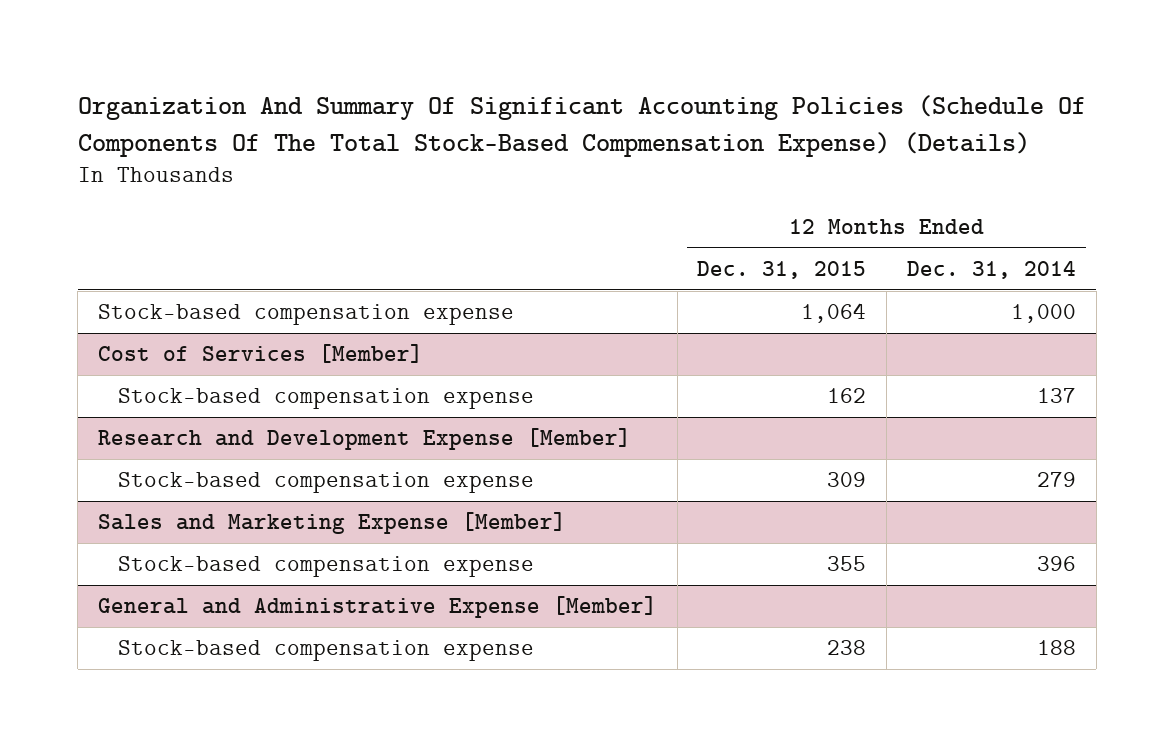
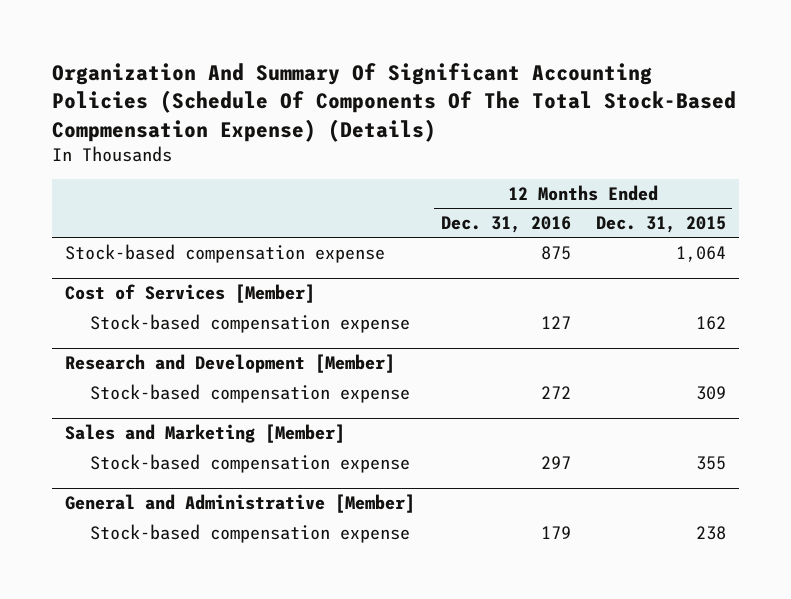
- | 12 Months Ended Dec. 31, 2015 | 12 Months Ended Dec. 31, 2014
+ | 12 Months Ended Dec. 31, 2016 | 12 Months Ended Dec. 31, 2015
- Research and Development Expense [Member]
+ Research and Development [Member]
- Sales and Marketing Expense [Member]
+ Sales and Marketing [Member]
- General and Administrative Expense [Member]
+ General and Administrative [Member]

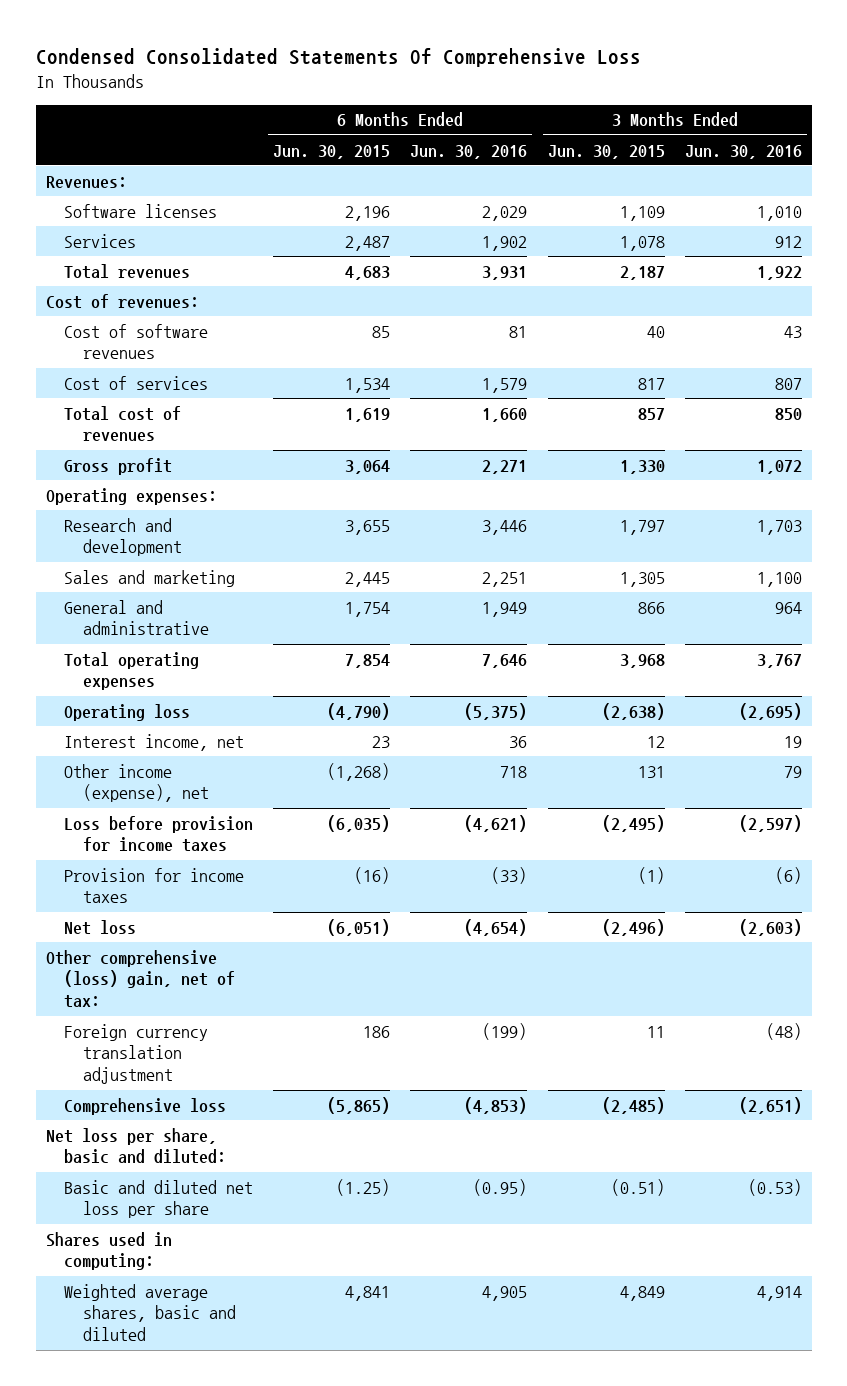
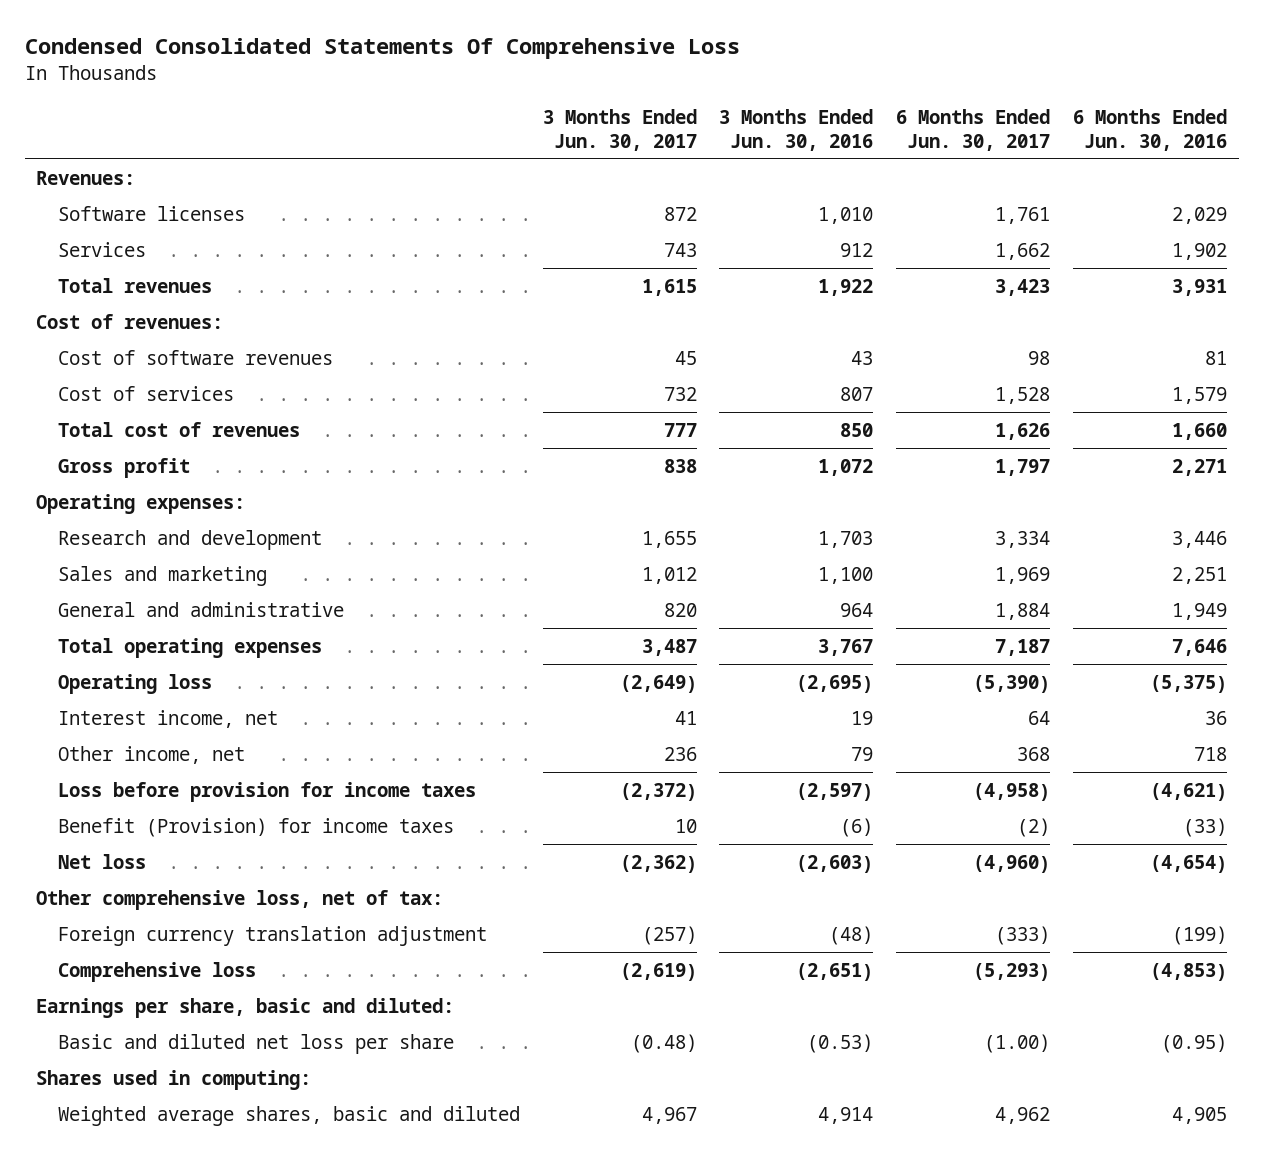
- | 6 Months Ended Jun. 30, 2015 | 6 Months Ended Jun. 30, 2016 | 3 Months Ended Jun. 30, 2015 | 3 Months Ended Jun. 30, 2016
+ | 3 Months Ended Jun. 30, 2017 | 3 Months Ended Jun. 30, 2016 | 6 Months Ended Jun. 30, 2017 | 6 Months Ended Jun. 30, 2016
- Other income (expense), net | (1,268) | 718 | 131 | 79
+ Other income, net | 236 | 79 | 368 | 718
- Provision for income taxes | (16) | (33) | (1) | (6)
+ Benefit (Provision) for income taxes | 10 | (6) | (2) | (33)
- Other comprehensive (loss) gain, net of tax:
+ Other comprehensive loss, net of tax:
- Net loss per share, basic and diluted:
+ Earnings per share, basic and diluted:

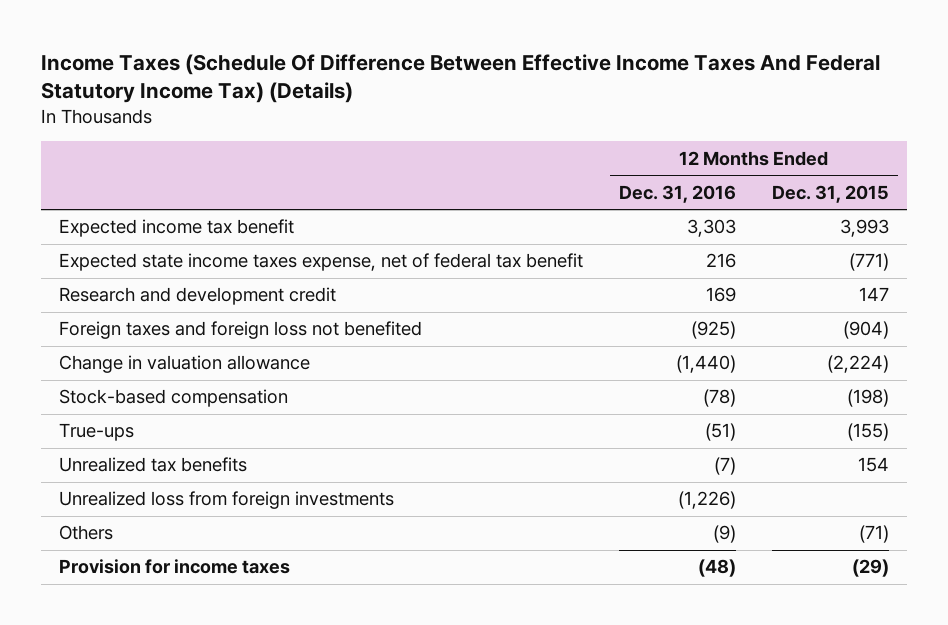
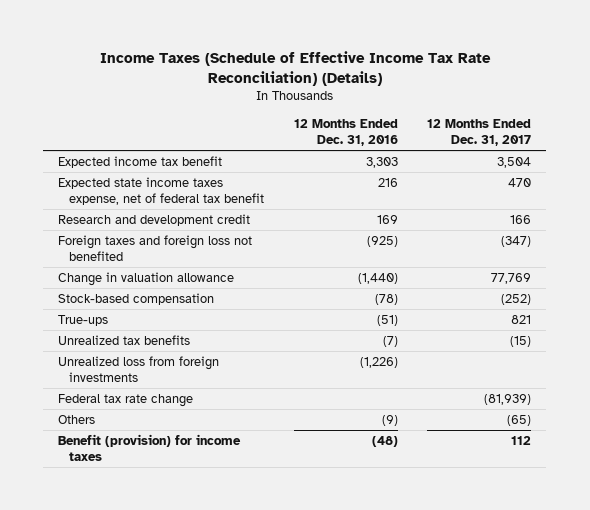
- Income Taxes (Schedule Of Difference Between Effective Income Taxes And Federal Statutory Income Tax) (Details)
+ Income Taxes (Schedule of Effective Income Tax Rate Reconciliation) (Details)
- | 12 Months Ended Dec. 31, 2016 | 12 Months Ended Dec. 31, 2015
+ | 12 Months Ended Dec. 31, 2016 | 12 Months Ended Dec. 31, 2017
+ Federal tax rate change | | (81,939)
- Provision for income taxes | (48) | (29)
+ Benefit (provision) for income taxes | (48) | 112

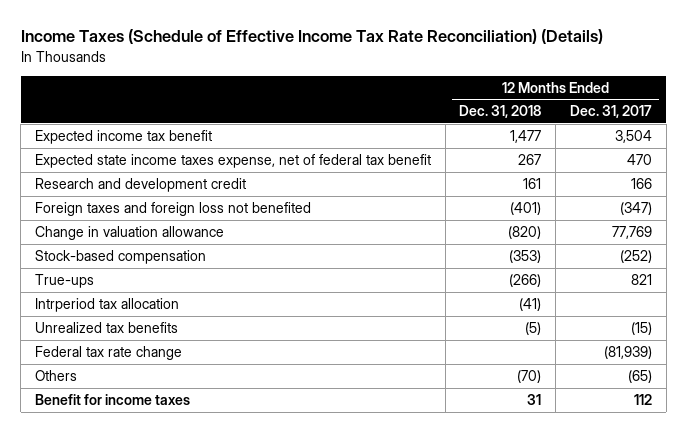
- | 12 Months Ended Dec. 31, 2016 | 12 Months Ended Dec. 31, 2017
+ | 12 Months Ended Dec. 31, 2018 | 12 Months Ended Dec. 31, 2017
+ Intrperiod tax allocation | (41) |
- Unrealized loss from foreign investments | (1,226) |
- Benefit (provision) for income taxes | (48) | 112
+ Benefit for income taxes | 31 | 112

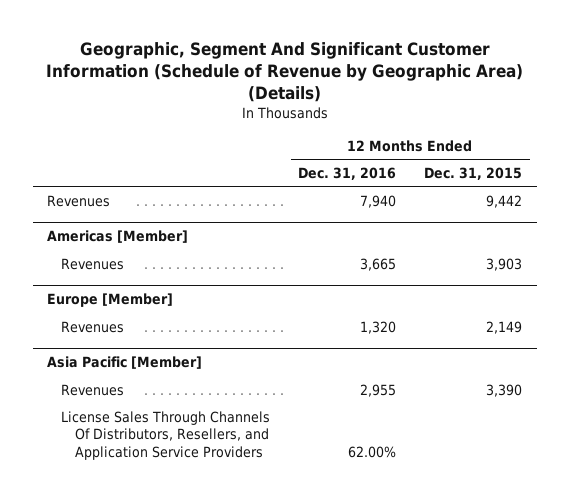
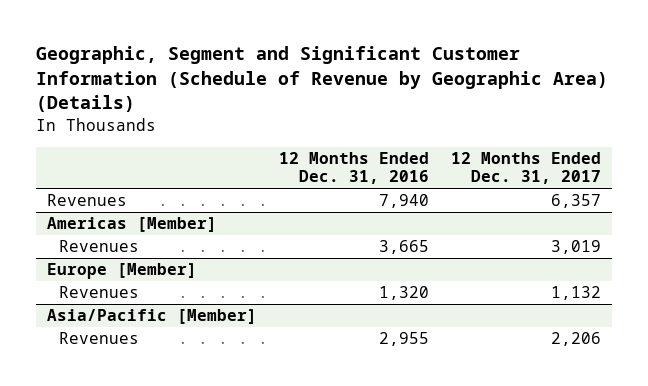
- Geographic, Segment And Significant Customer Information (Schedule of Revenue by Geographic Area) (Details)
+ Geographic, Segment and Significant Customer Information (Schedule of Revenue by Geographic Area) (Details)
- | 12 Months Ended Dec. 31, 2016 | 12 Months Ended Dec. 31, 2015
+ | 12 Months Ended Dec. 31, 2016 | 12 Months Ended Dec. 31, 2017
- Asia Pacific [Member]
+ Asia/Pacific [Member]
- License Sales Through Channels Of Distributors, Resellers, and Application Service Providers | 62.00% |

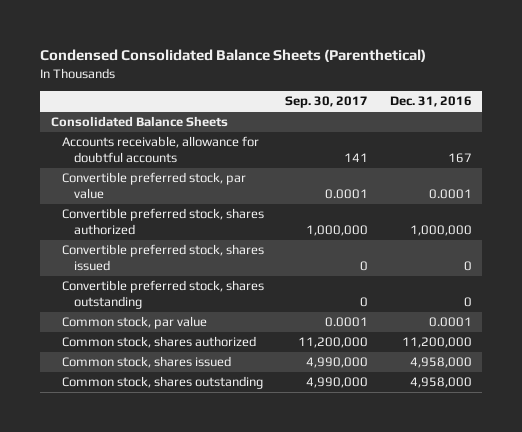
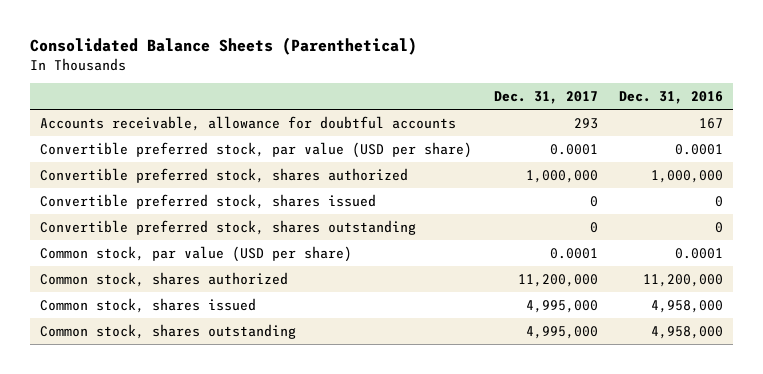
- Condensed Consolidated Balance Sheets (Parenthetical)
+ Consolidated Balance Sheets (Parenthetical)
- | Sep. 30, 2017 | Dec. 31, 2016
+ | Dec. 31, 2017 | Dec. 31, 2016
- Consolidated Balance Sheets
- Convertible preferred stock, par value | 0.0001 | 0.0001
+ Convertible preferred stock, par value (USD per share) | 0.0001 | 0.0001
- Common stock, par value | 0.0001 | 0.0001
+ Common stock, par value (USD per share) | 0.0001 | 0.0001

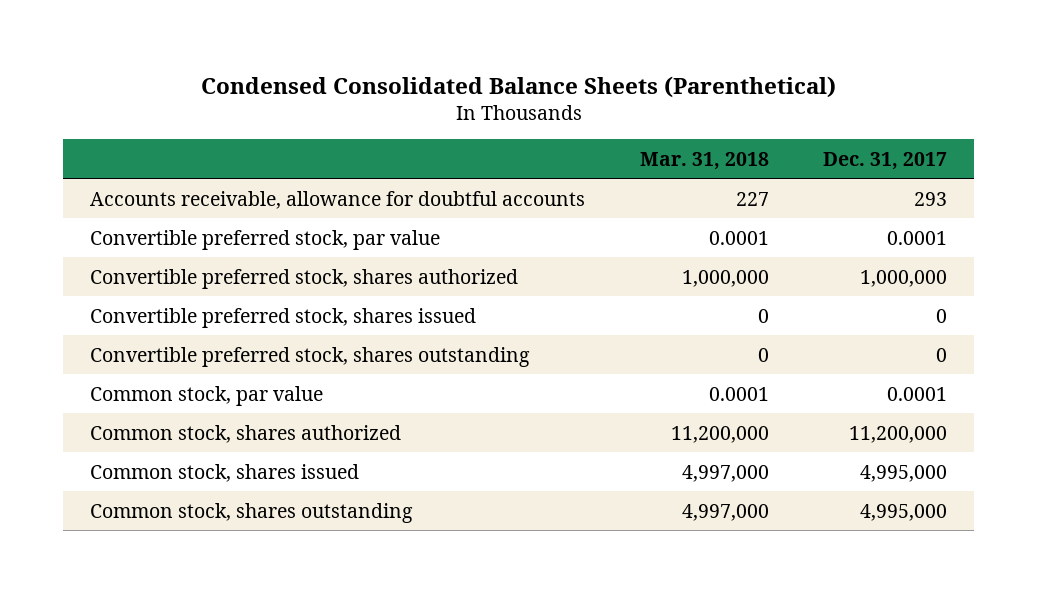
- Consolidated Balance Sheets (Parenthetical)
+ Condensed Consolidated Balance Sheets (Parenthetical)
- | Dec. 31, 2017 | Dec. 31, 2016
+ | Mar. 31, 2018 | Dec. 31, 2017
- Convertible preferred stock, par value (USD per share) | 0.0001 | 0.0001
+ Convertible preferred stock, par value | 0.0001 | 0.0001
- Common stock, par value (USD per share) | 0.0001 | 0.0001
+ Common stock, par value | 0.0001 | 0.0001

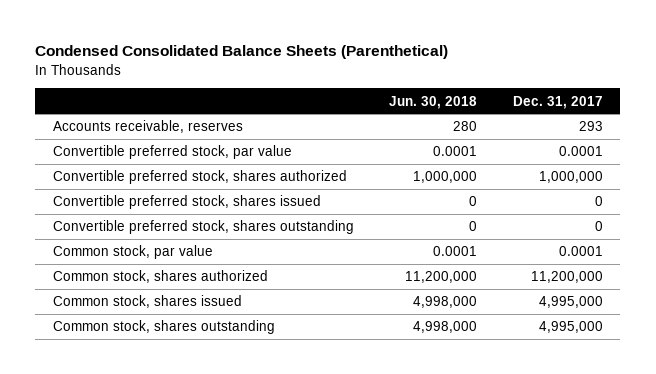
- | Mar. 31, 2018 | Dec. 31, 2017
+ | Jun. 30, 2018 | Dec. 31, 2017
- Accounts receivable, allowance for doubtful accounts | 227 | 293
+ Accounts receivable, reserves | 280 | 293

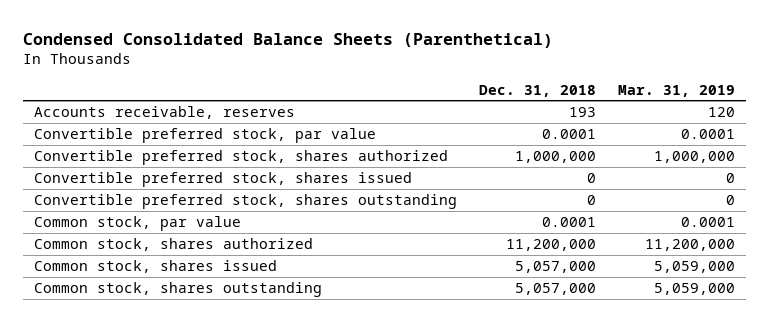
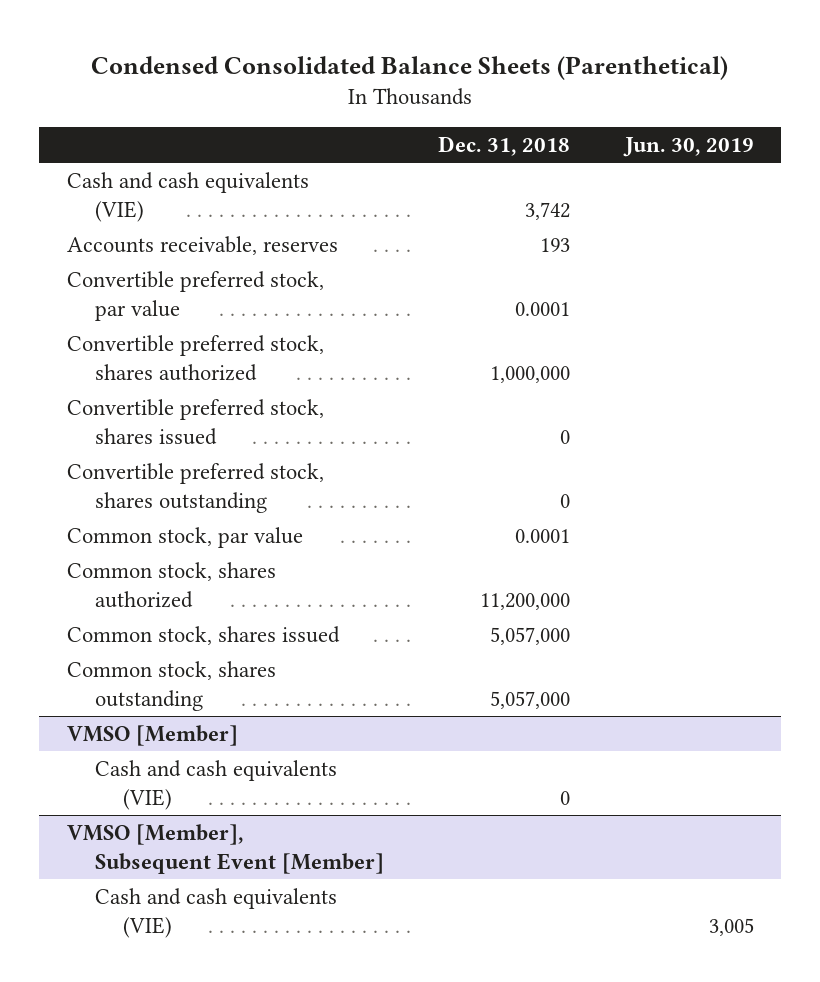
- | Dec. 31, 2018 | Mar. 31, 2019
+ | Dec. 31, 2018 | Jun. 30, 2019
+ Cash and cash equivalents (VIE) | 3,742 |
+ VMSO [Member]
+ Cash and cash equivalents (VIE) | 0 |
+ VMSO [Member], Subsequent Event [Member]
+ Cash and cash equivalents (VIE) | | 3,005

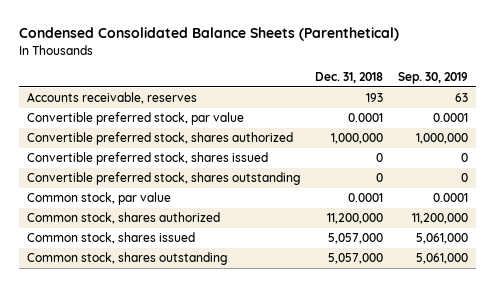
- | Dec. 31, 2018 | Jun. 30, 2019
+ | Dec. 31, 2018 | Sep. 30, 2019
- Cash and cash equivalents (VIE) | 3,742 |
- VMSO [Member]
- Cash and cash equivalents (VIE) | 0 |
- VMSO [Member], Subsequent Event [Member]
- Cash and cash equivalents (VIE) | | 3,005

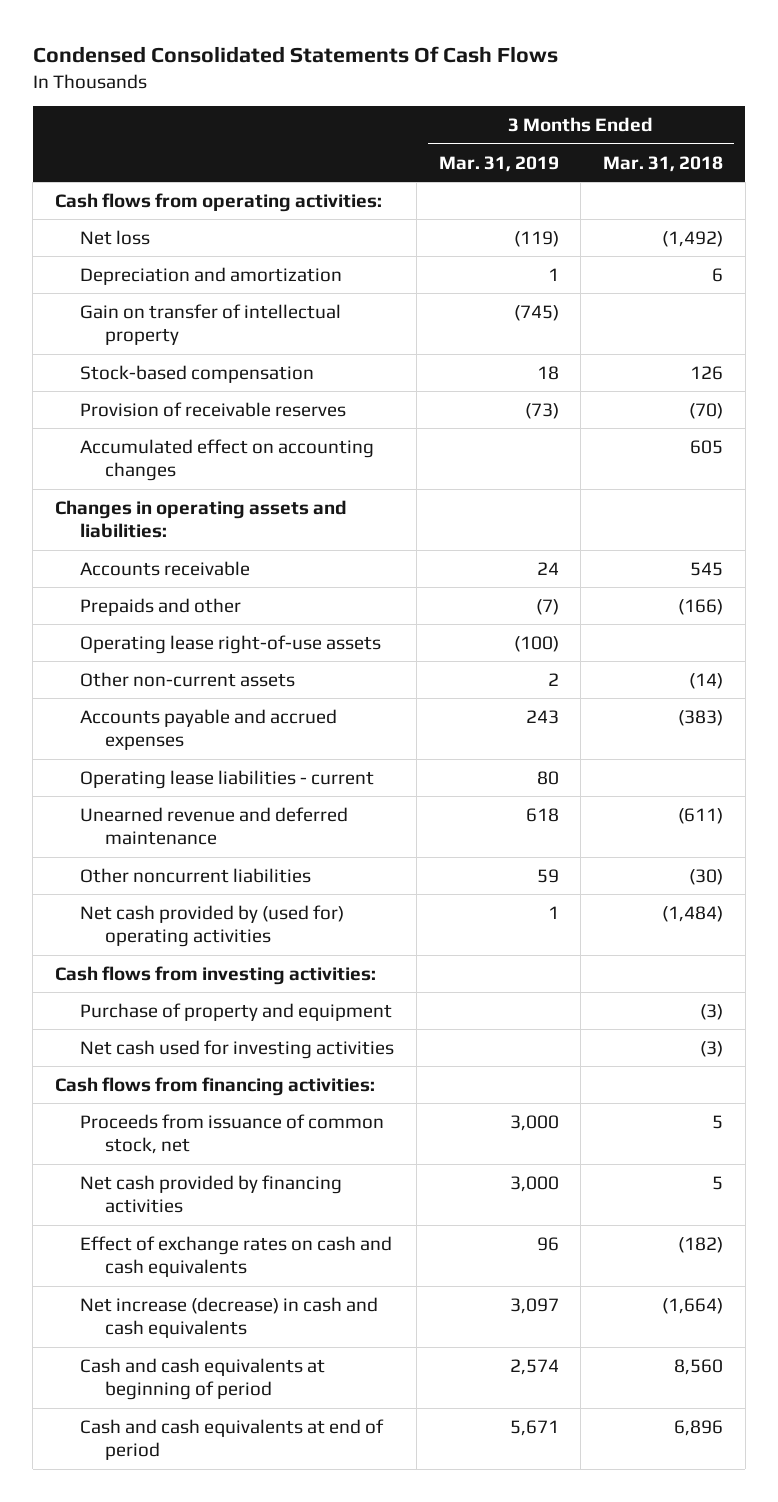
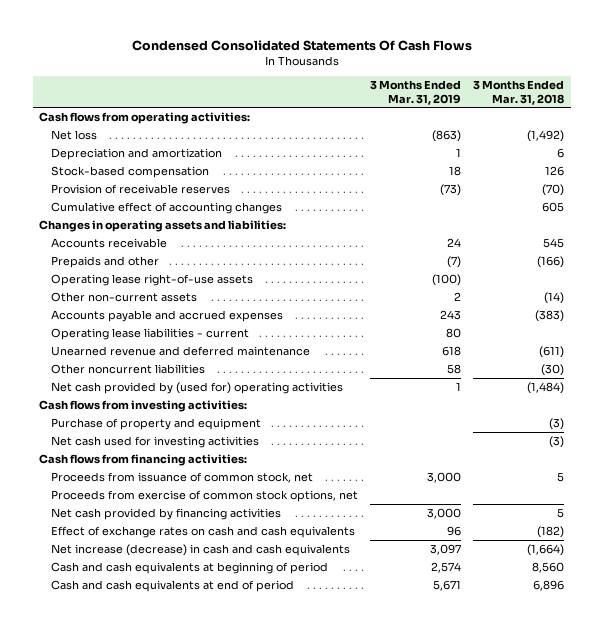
- Net loss | (119) | (1,492)
+ Net loss | (863) | (1,492)
- Gain on transfer of intellectual property | (745) |
- Accumulated effect on accounting changes | | 605
+ Cumulative effect of accounting changes | | 605
- Other noncurrent liabilities | 59 | (30)
+ Other noncurrent liabilities | 58 | (30)
+ Proceeds from exercise of common stock options, net

